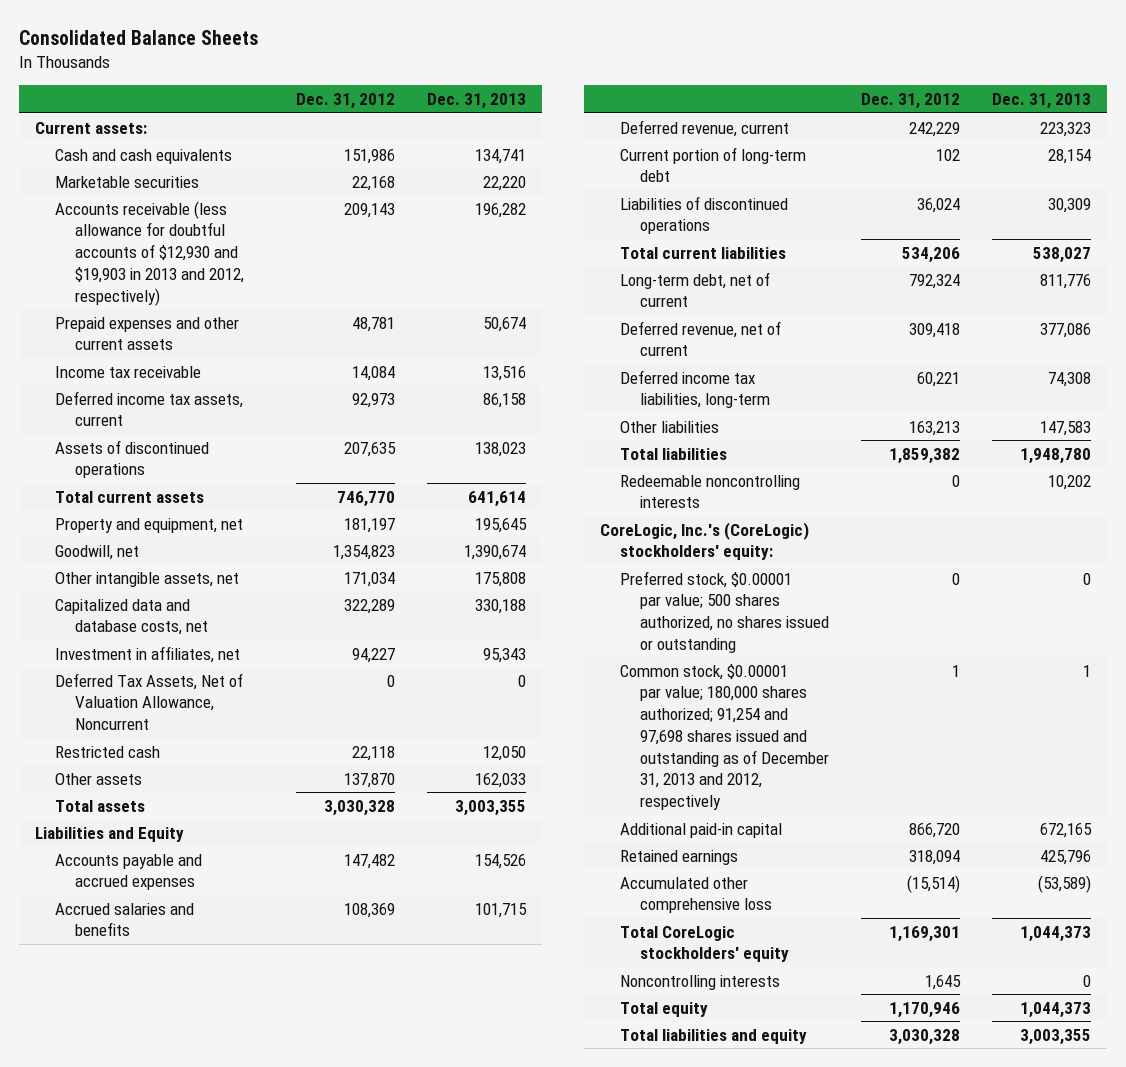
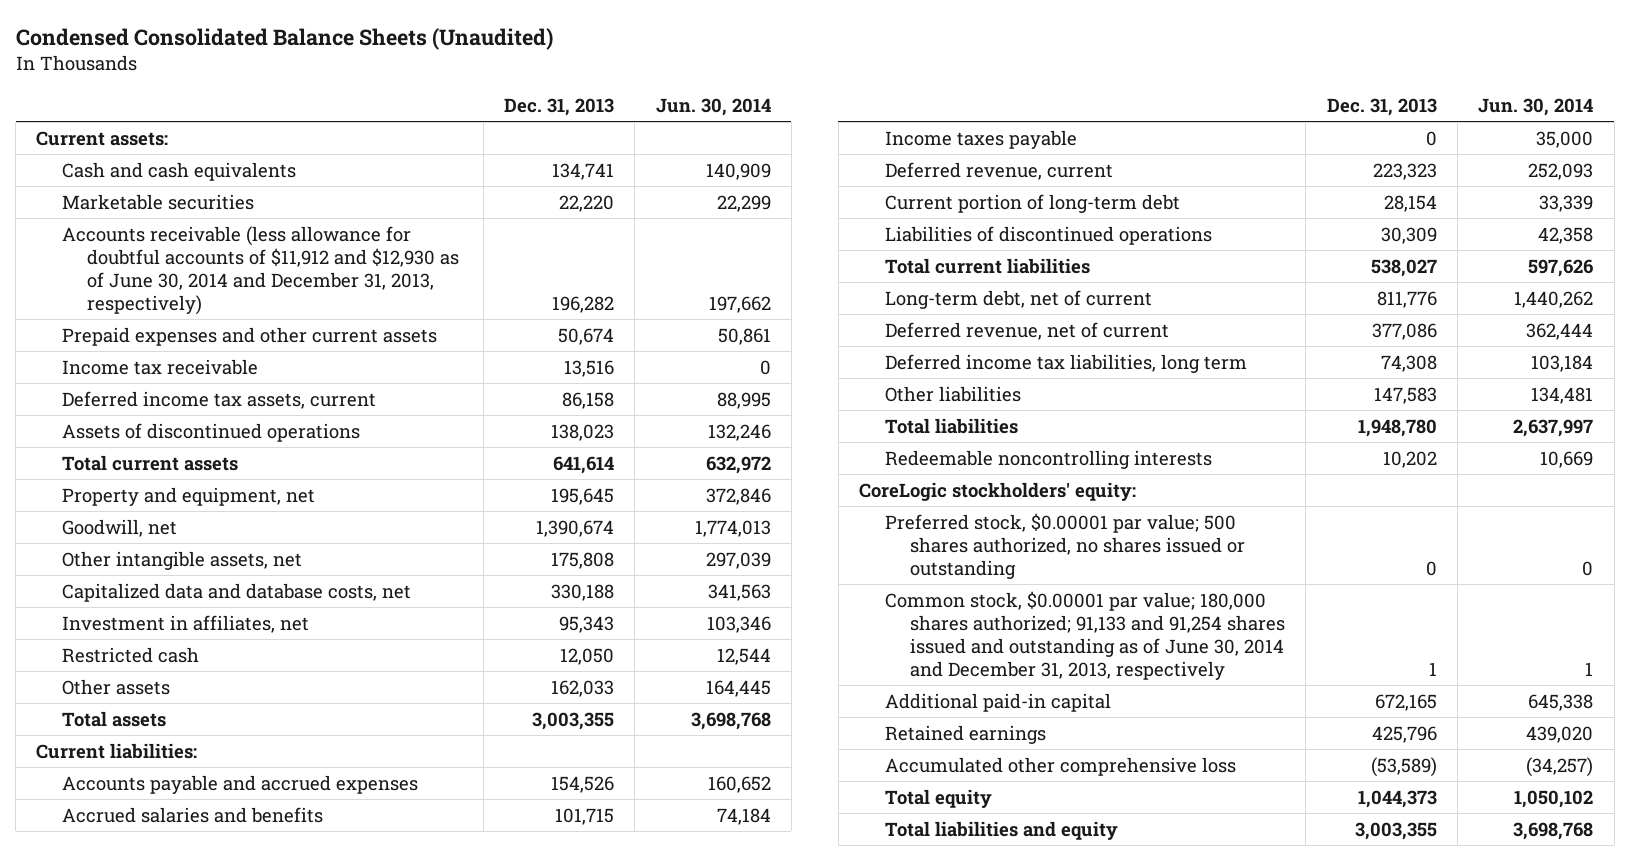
- Consolidated Balance Sheets
+ Condensed Consolidated Balance Sheets (Unaudited)
- | Dec. 31, 2012 | Dec. 31, 2013
+ | Dec. 31, 2013 | Jun. 30, 2014
- Accounts receivable (less allowance for doubtful accounts of $12,930 and $19,903 in 2013 and 2012, respectively) | 209,143 | 196,282
+ Accounts receivable (less allowance for doubtful accounts of $11,912 and $12,930 as of June 30, 2014 and December 31, 2013, respectively) | 196,282 | 197,662
- Deferred Tax Assets, Net of Valuation Allowance, Noncurrent | 0 | 0
- Liabilities and Equity
+ Current liabilities:
+ Income taxes payable | 0 | 35,000
- Deferred income tax liabilities, long-term | 60,221 | 74,308
+ Deferred income tax liabilities, long term | 74,308 | 103,184
- CoreLogic, Inc.'s (CoreLogic) stockholders' equity:
+ CoreLogic stockholders' equity:
- Common stock, $0.00001 par value; 180,000 shares authorized; 91,254 and 97,698 shares issued and outstanding as of December 31, 2013 and 2012, respectively | 1 | 1
+ Common stock, $0.00001 par value; 180,000 shares authorized; 91,133 and 91,254 shares issued and outstanding as of June 30, 2014 and December 31, 2013, respectively | 1 | 1
- Total CoreLogic stockholders' equity | 1,169,301 | 1,044,373
- Noncontrolling interests | 1,645 | 0

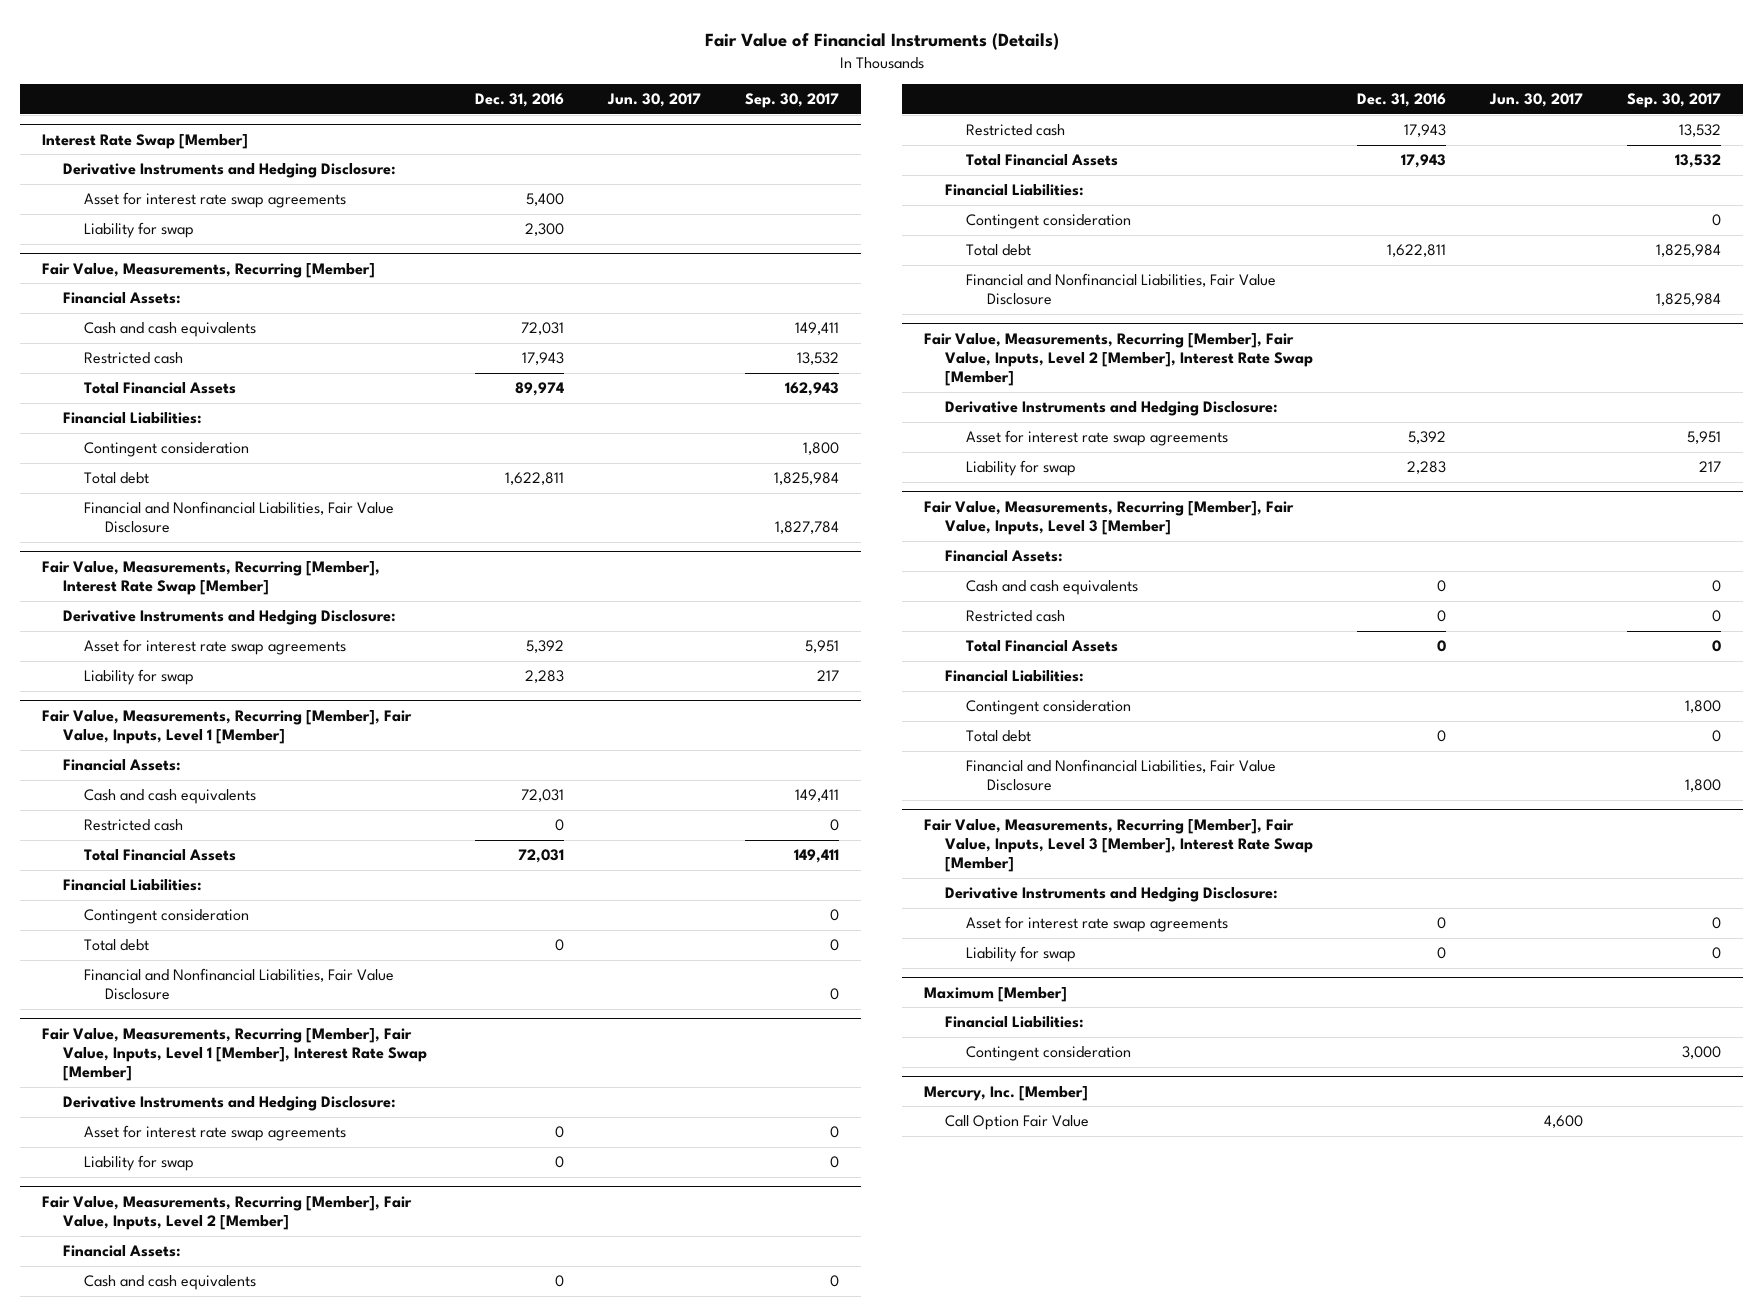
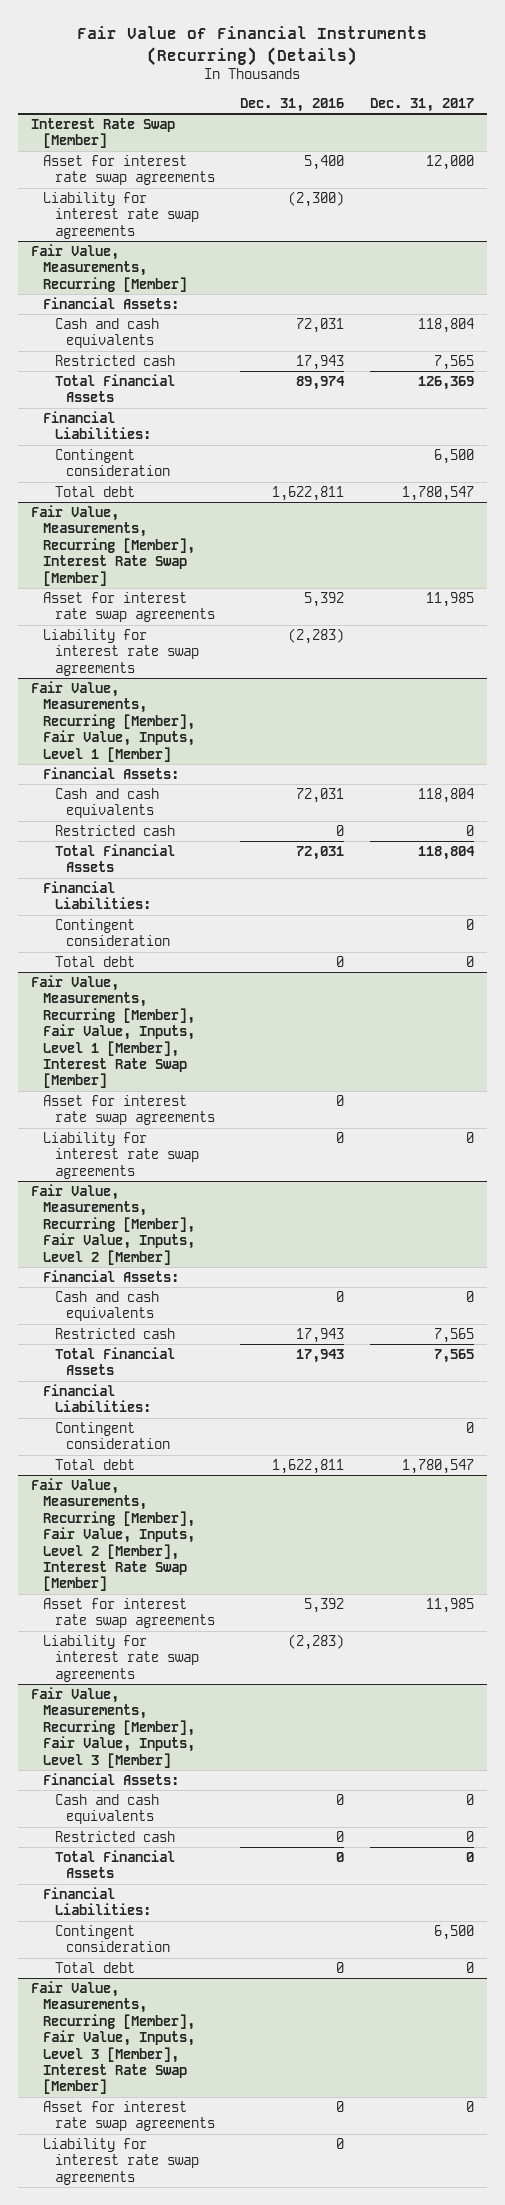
- Fair Value of Financial Instruments (Details)
+ Fair Value of Financial Instruments (Recurring) (Details)
- | Dec. 31, 2016 | Jun. 30, 2017 | Sep. 30, 2017
+ | Dec. 31, 2016 | Dec. 31, 2017
@ Interest Rate Swap [Member]
- Derivative Instruments and Hedging Disclosure:
- Liability for swap | 2,300 | |
+ Liability for interest rate swap agreements | (2,300) |
@ Fair Value, Measurements, Recurring [Member]
- Financial and Nonfinancial Liabilities, Fair Value Disclosure | | | 1,827,784
@ Fair Value, Measurements, Recurring [Member], Interest Rate Swap [Member]
- Derivative Instruments and Hedging Disclosure:
- Liability for swap | 2,283 | | 217
+ Liability for interest rate swap agreements | (2,283) |
@ Fair Value, Measurements, Recurring [Member], Fair Value, Inputs, Level 1 [Member]
- Financial and Nonfinancial Liabilities, Fair Value Disclosure | | | 0
@ Fair Value, Measurements, Recurring [Member], Fair Value, Inputs, Level 1 [Member], Interest Rate Swap [Member]
- Derivative Instruments and Hedging Disclosure:
- Liability for swap | 0 | | 0
+ Liability for interest rate swap agreements | 0 | 0
@ Fair Value, Measurements, Recurring [Member], Fair Value, Inputs, Level 2 [Member]
- Financial and Nonfinancial Liabilities, Fair Value Disclosure | | | 1,825,984
@ Fair Value, Measurements, Recurring [Member], Fair Value, Inputs, Level 2 [Member], Interest Rate Swap [Member]
- Derivative Instruments and Hedging Disclosure:
- Liability for swap | 2,283 | | 217
+ Liability for interest rate swap agreements | (2,283) |
@ Fair Value, Measurements, Recurring [Member], Fair Value, Inputs, Level 3 [Member]
- Financial and Nonfinancial Liabilities, Fair Value Disclosure | | | 1,800
@ Fair Value, Measurements, Recurring [Member], Fair Value, Inputs, Level 3 [Member], Interest Rate Swap [Member]
- Derivative Instruments and Hedging Disclosure:
- Liability for swap | 0 | | 0
- Maximum [Member]
- Financial Liabilities:
- Contingent consideration | | | 3,000
- Mercury, Inc. [Member]
- Call Option Fair Value | | 4,600 |
@ Fair Value, Measurements, Recurring [Member], Fair Value, Inputs, Level 3 [Member], Interest Rate Swap [Member]
+ Liability for interest rate swap agreements | 0 |

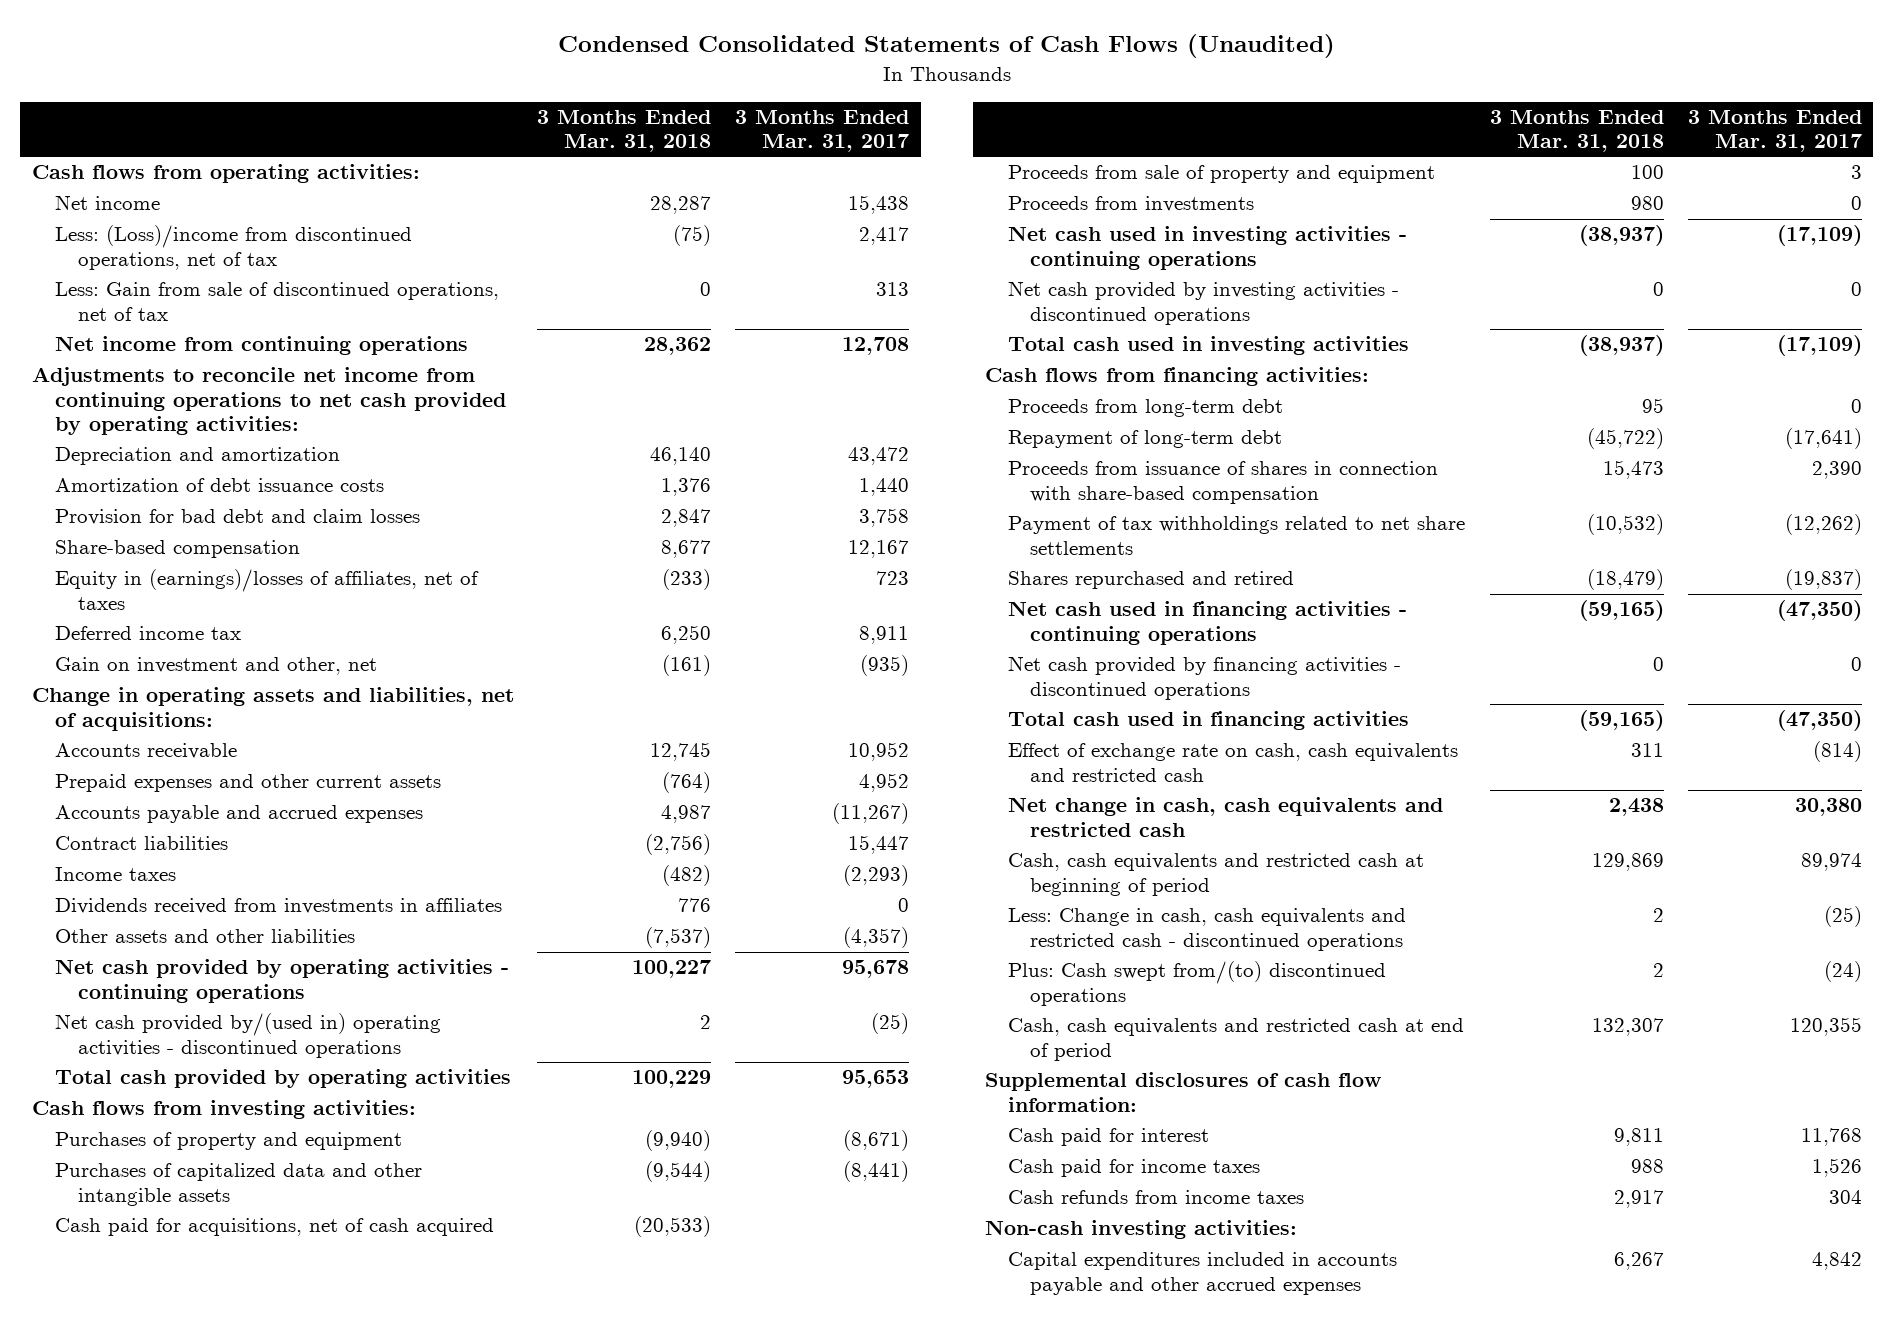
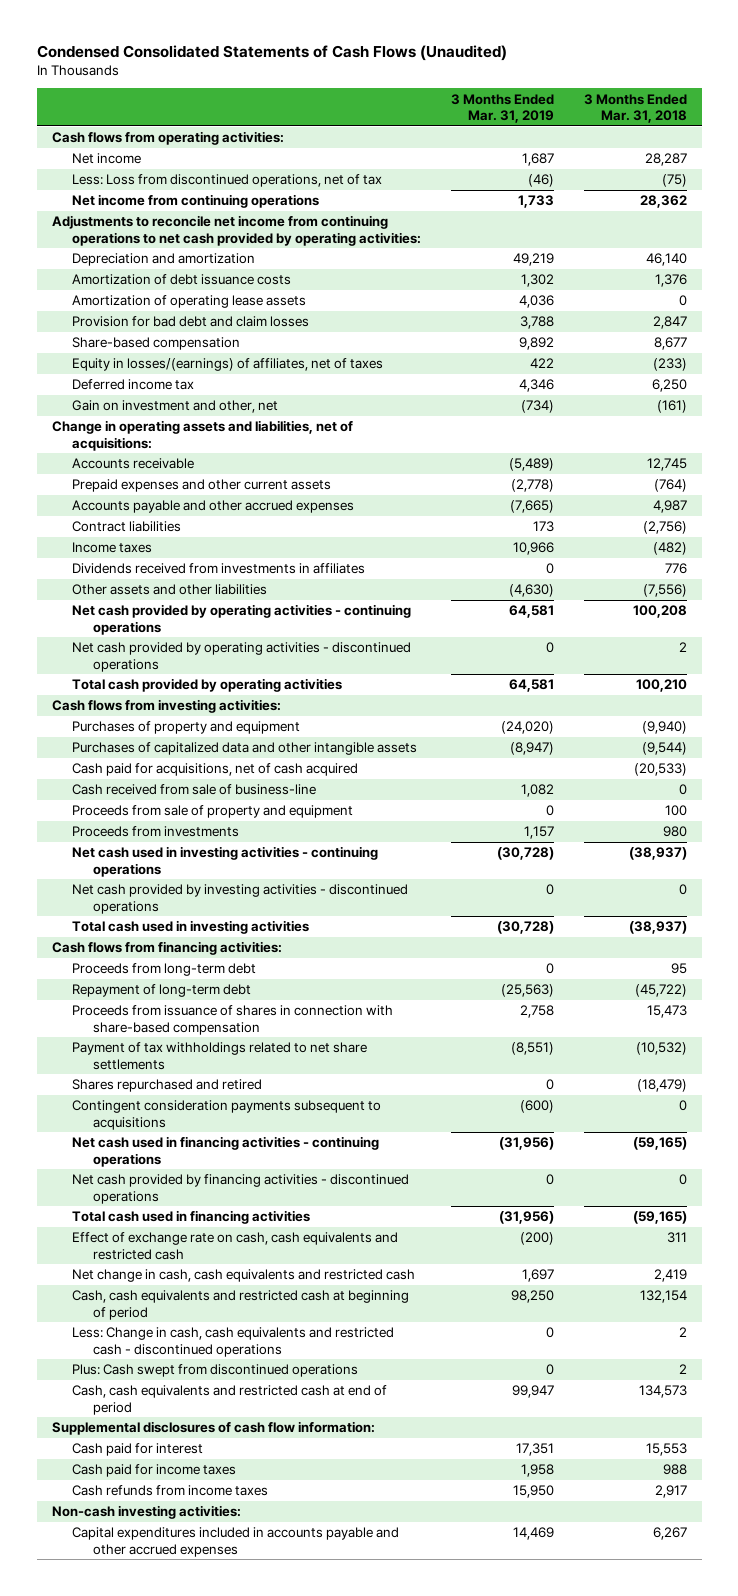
- | 3 Months Ended Mar. 31, 2018 | 3 Months Ended Mar. 31, 2017
+ | 3 Months Ended Mar. 31, 2019 | 3 Months Ended Mar. 31, 2018
- Less: (Loss)/income from discontinued operations, net of tax | (75) | 2,417
- Less: Gain from sale of discontinued operations, net of tax | 0 | 313
+ Less: Loss from discontinued operations, net of tax | (46) | (75)
+ Amortization of operating lease assets | 4,036 | 0
- Equity in (earnings)/losses of affiliates, net of taxes | (233) | 723
+ Equity in losses/(earnings) of affiliates, net of taxes | 422 | (233)
- Accounts payable and accrued expenses | 4,987 | (11,267)
+ Accounts payable and other accrued expenses | (7,665) | 4,987
- Other assets and other liabilities | (7,537) | (4,357)
- Net cash provided by operating activities - continuing operations | 100,227 | 95,678
- Net cash provided by/(used in) operating activities - discontinued operations | 2 | (25)
- Total cash provided by operating activities | 100,229 | 95,653
+ Other assets and other liabilities | (4,630) | (7,556)
+ Net cash provided by operating activities - continuing operations | 64,581 | 100,208
+ Net cash provided by operating activities - discontinued operations | 0 | 2
+ Total cash provided by operating activities | 64,581 | 100,210
+ Cash received from sale of business-line | 1,082 | 0
+ Contingent consideration payments subsequent to acquisitions | (600) | 0
- Net change in cash, cash equivalents and restricted cash | 2,438 | 30,380
- Cash, cash equivalents and restricted cash at beginning of period | 129,869 | 89,974
+ Net change in cash, cash equivalents and restricted cash | 1,697 | 2,419
+ Cash, cash equivalents and restricted cash at beginning of period | 98,250 | 132,154
- Plus: Cash swept from/(to) discontinued operations | 2 | (24)
- Cash, cash equivalents and restricted cash at end of period | 132,307 | 120,355
+ Plus: Cash swept from discontinued operations | 0 | 2
+ Cash, cash equivalents and restricted cash at end of period | 99,947 | 134,573
- Cash paid for interest | 9,811 | 11,768
+ Cash paid for interest | 17,351 | 15,553

